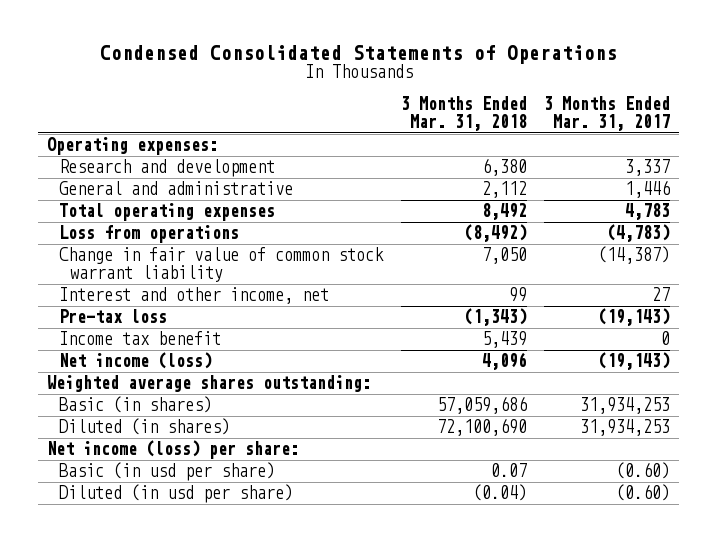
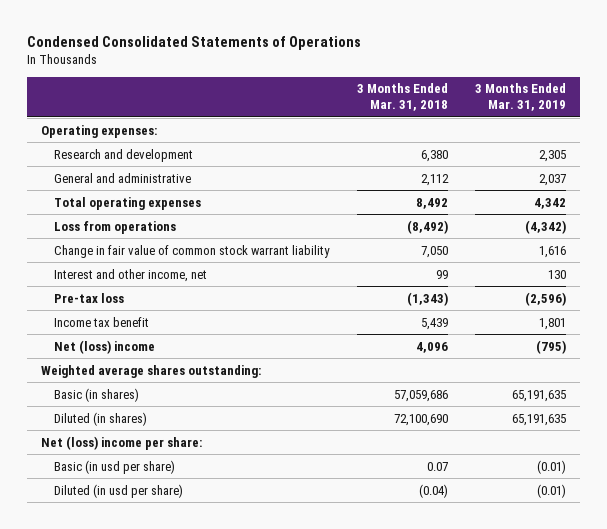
- | 3 Months Ended Mar. 31, 2018 | 3 Months Ended Mar. 31, 2017
+ | 3 Months Ended Mar. 31, 2018 | 3 Months Ended Mar. 31, 2019
- Net income (loss) | 4,096 | (19,143)
+ Net (loss) income | 4,096 | (795)
- Net income (loss) per share:
+ Net (loss) income per share:

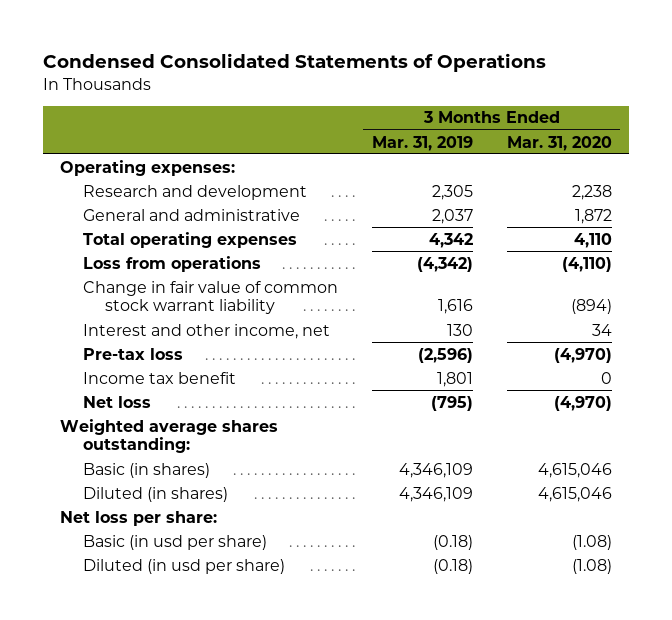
- | 3 Months Ended Mar. 31, 2018 | 3 Months Ended Mar. 31, 2019
+ | 3 Months Ended Mar. 31, 2019 | 3 Months Ended Mar. 31, 2020
- Net (loss) income | 4,096 | (795)
+ Net loss | (795) | (4,970)
- Basic (in shares) | 57,059,686 | 65,191,635
- Diluted (in shares) | 72,100,690 | 65,191,635
- Net (loss) income per share:
- Basic (in usd per share) | 0.07 | (0.01)
- Diluted (in usd per share) | (0.04) | (0.01)
+ Basic (in shares) | 4,346,109 | 4,615,046
+ Diluted (in shares) | 4,346,109 | 4,615,046
+ Net loss per share:
+ Basic (in usd per share) | (0.18) | (1.08)
+ Diluted (in usd per share) | (0.18) | (1.08)

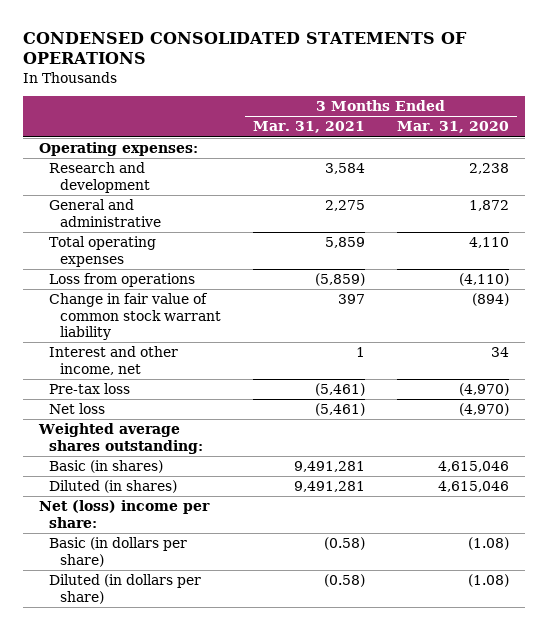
- Condensed Consolidated Statements of Operations
+ CONDENSED CONSOLIDATED STATEMENTS OF OPERATIONS
- | 3 Months Ended Mar. 31, 2019 | 3 Months Ended Mar. 31, 2020
+ | 3 Months Ended Mar. 31, 2021 | 3 Months Ended Mar. 31, 2020
- Income tax benefit | 1,801 | 0
- Net loss per share:
- Basic (in usd per share) | (0.18) | (1.08)
- Diluted (in usd per share) | (0.18) | (1.08)
+ Net (loss) income per share:
+ Basic (in dollars per share) | (0.58) | (1.08)
+ Diluted (in dollars per share) | (0.58) | (1.08)

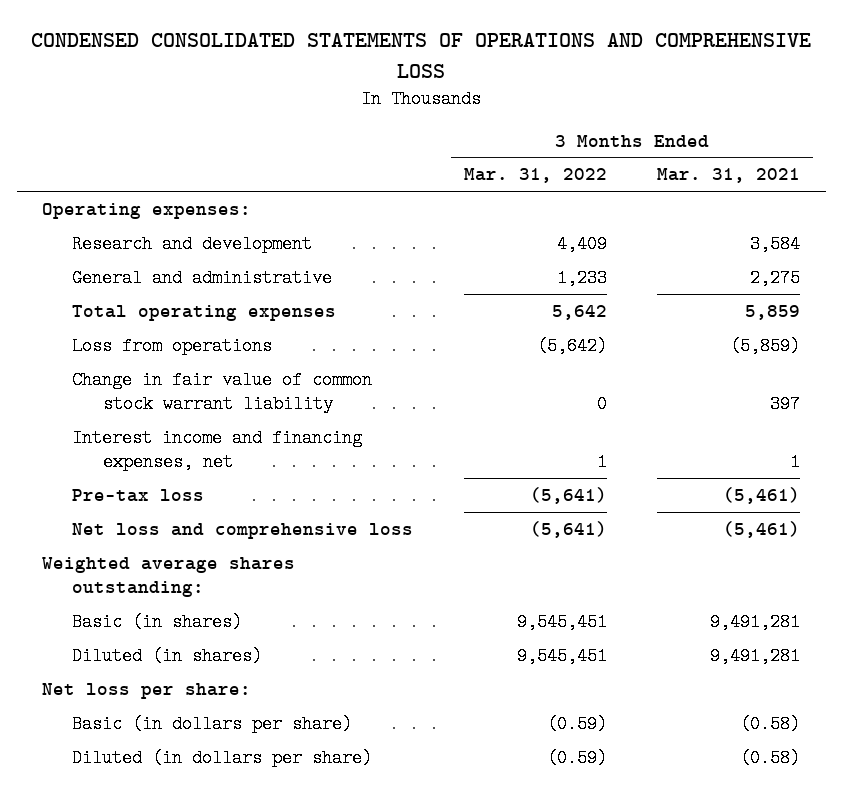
- CONDENSED CONSOLIDATED STATEMENTS OF OPERATIONS
+ CONDENSED CONSOLIDATED STATEMENTS OF OPERATIONS AND COMPREHENSIVE LOSS
- | 3 Months Ended Mar. 31, 2021 | 3 Months Ended Mar. 31, 2020
+ | 3 Months Ended Mar. 31, 2022 | 3 Months Ended Mar. 31, 2021
- Interest and other income, net | 1 | 34
+ Interest income and financing expenses, net | 1 | 1
- Net loss | (5,461) | (4,970)
+ Net loss and comprehensive loss | (5,641) | (5,461)
- Net (loss) income per share:
+ Net loss per share:

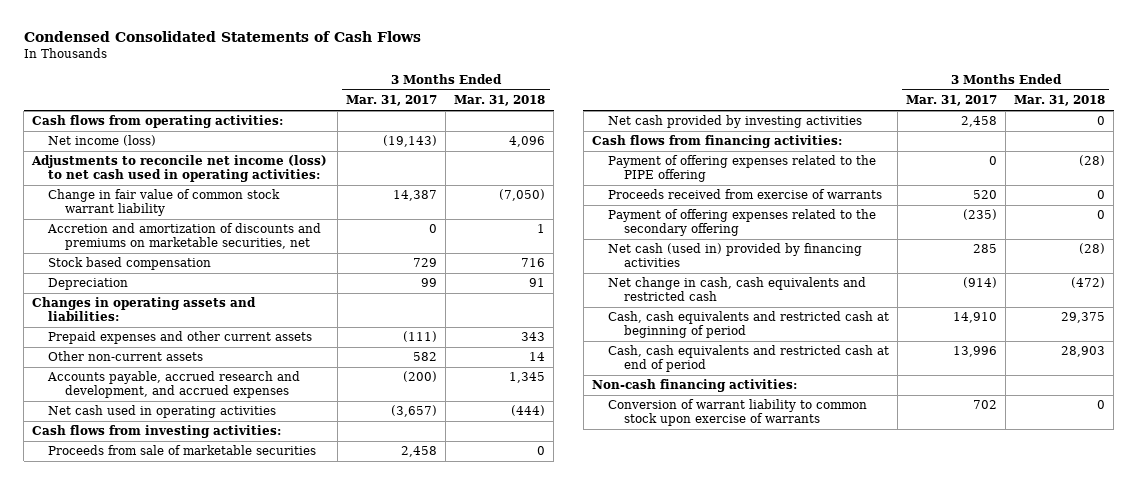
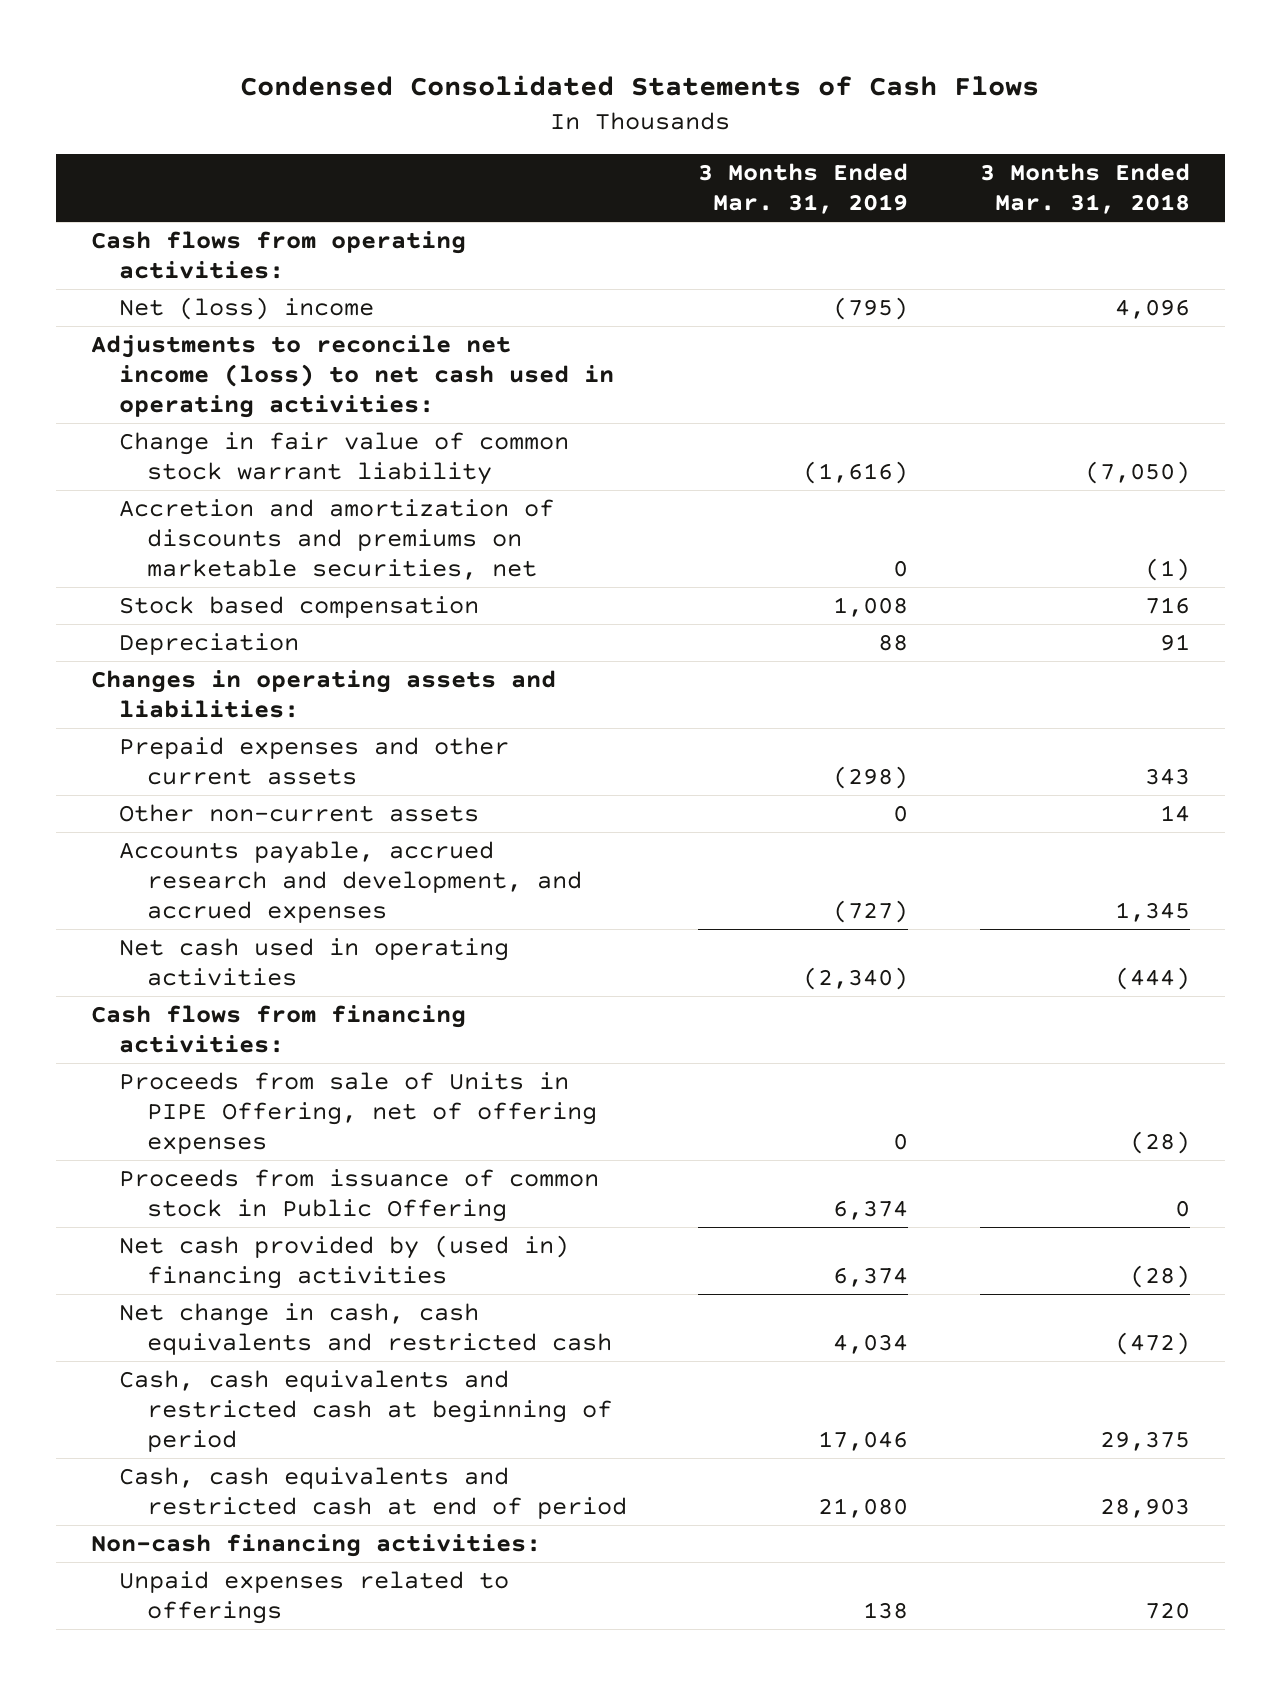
- | 3 Months Ended Mar. 31, 2017 | 3 Months Ended Mar. 31, 2018
+ | 3 Months Ended Mar. 31, 2019 | 3 Months Ended Mar. 31, 2018
- Net income (loss) | (19,143) | 4,096
+ Net (loss) income | (795) | 4,096
- Accretion and amortization of discounts and premiums on marketable securities, net | 0 | 1
+ Accretion and amortization of discounts and premiums on marketable securities, net | 0 | (1)
- Cash flows from investing activities:
- Proceeds from sale of marketable securities | 2,458 | 0
- Net cash provided by investing activities | 2,458 | 0
- Payment of offering expenses related to the PIPE offering | 0 | (28)
- Proceeds received from exercise of warrants | 520 | 0
- Payment of offering expenses related to the secondary offering | (235) | 0
- Net cash (used in) provided by financing activities | 285 | (28)
+ Proceeds from sale of Units in PIPE Offering, net of offering expenses | 0 | (28)
+ Proceeds from issuance of common stock in Public Offering | 6,374 | 0
+ Net cash provided by (used in) financing activities | 6,374 | (28)
- Conversion of warrant liability to common stock upon exercise of warrants | 702 | 0
+ Unpaid expenses related to offerings | 138 | 720

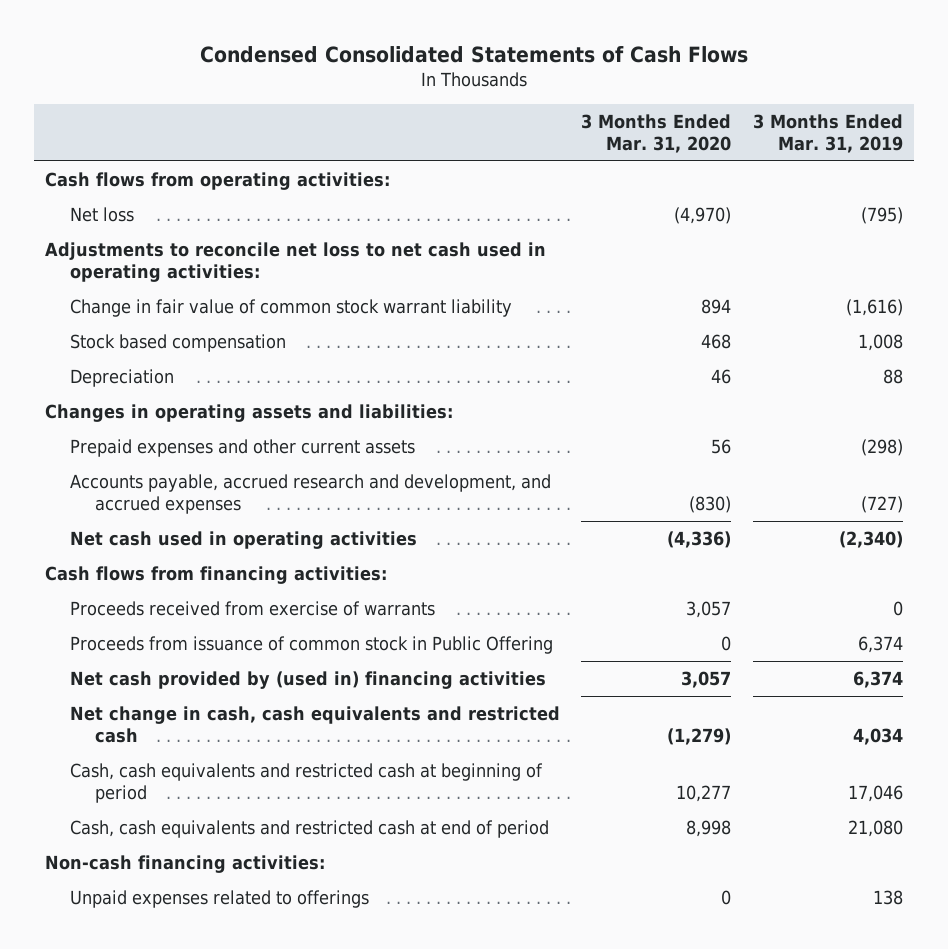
- | 3 Months Ended Mar. 31, 2019 | 3 Months Ended Mar. 31, 2018
+ | 3 Months Ended Mar. 31, 2020 | 3 Months Ended Mar. 31, 2019
- Net (loss) income | (795) | 4,096
- Adjustments to reconcile net income (loss) to net cash used in operating activities:
+ Net loss | (4,970) | (795)
+ Adjustments to reconcile net loss to net cash used in operating activities:
- Accretion and amortization of discounts and premiums on marketable securities, net | 0 | (1)
- Other non-current assets | 0 | 14
- Proceeds from sale of Units in PIPE Offering, net of offering expenses | 0 | (28)
+ Proceeds received from exercise of warrants | 3,057 | 0

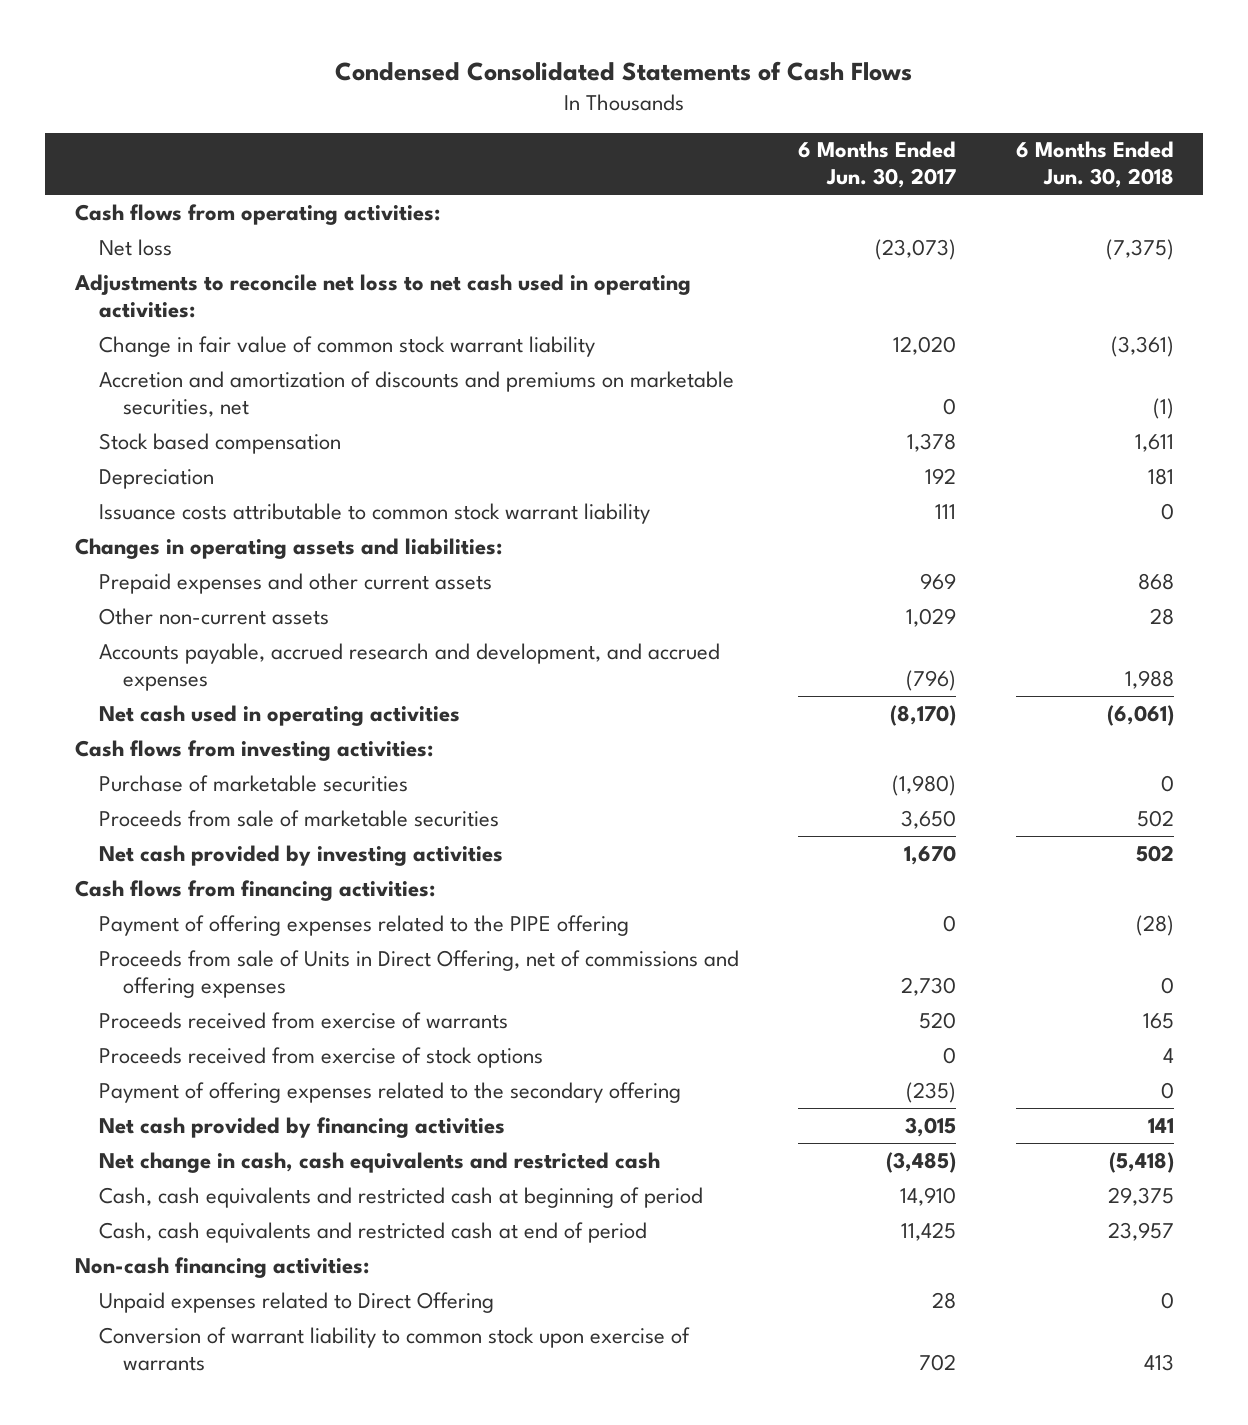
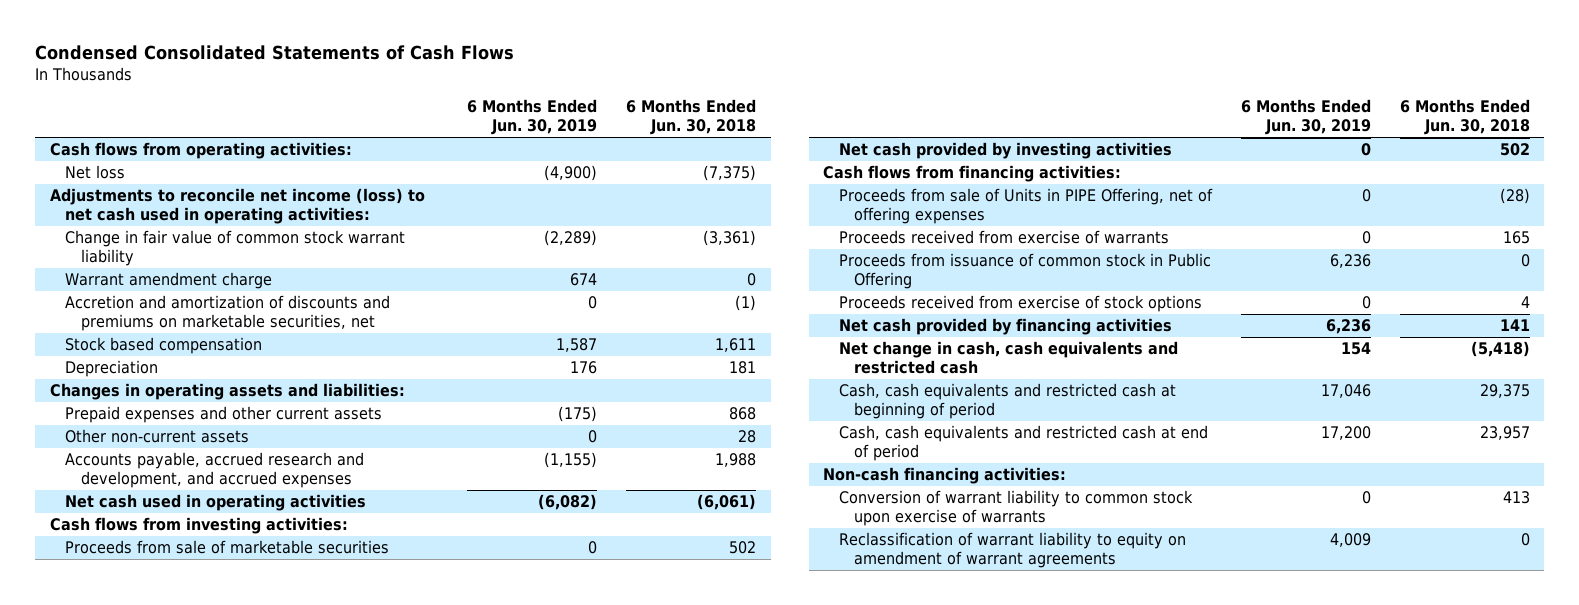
- | 6 Months Ended Jun. 30, 2017 | 6 Months Ended Jun. 30, 2018
+ | 6 Months Ended Jun. 30, 2019 | 6 Months Ended Jun. 30, 2018
- Adjustments to reconcile net loss to net cash used in operating activities:
+ Adjustments to reconcile net income (loss) to net cash used in operating activities:
+ Warrant amendment charge | 674 | 0
- Issuance costs attributable to common stock warrant liability | 111 | 0
- Purchase of marketable securities | (1,980) | 0
- Payment of offering expenses related to the PIPE offering | 0 | (28)
- Proceeds from sale of Units in Direct Offering, net of commissions and offering expenses | 2,730 | 0
+ Proceeds from sale of Units in PIPE Offering, net of offering expenses | 0 | (28)
+ Proceeds from issuance of common stock in Public Offering | 6,236 | 0
- Payment of offering expenses related to the secondary offering | (235) | 0
- Unpaid expenses related to Direct Offering | 28 | 0
+ Reclassification of warrant liability to equity on amendment of warrant agreements | 4,009 | 0

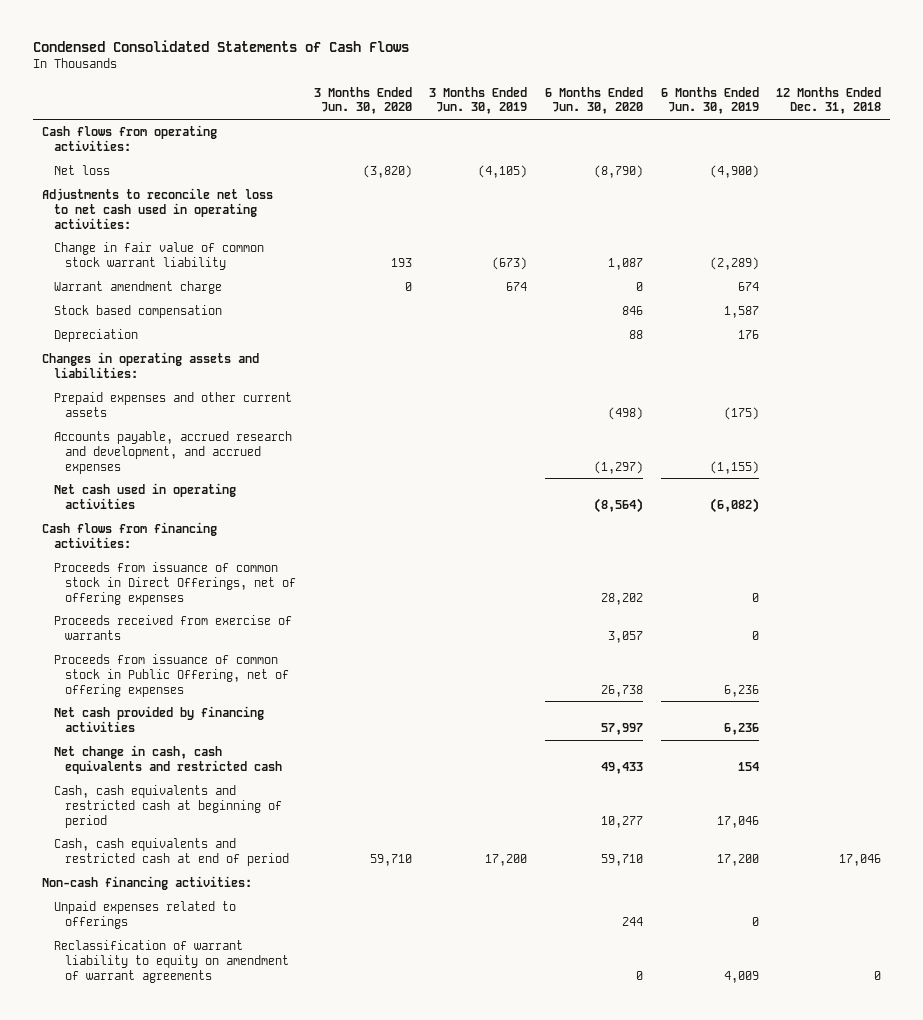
- | 6 Months Ended Jun. 30, 2019 | 6 Months Ended Jun. 30, 2018
+ | 3 Months Ended Jun. 30, 2020 | 3 Months Ended Jun. 30, 2019 | 6 Months Ended Jun. 30, 2020 | 6 Months Ended Jun. 30, 2019 | 12 Months Ended Dec. 31, 2018
- Adjustments to reconcile net income (loss) to net cash used in operating activities:
+ Adjustments to reconcile net loss to net cash used in operating activities:
- Accretion and amortization of discounts and premiums on marketable securities, net | 0 | (1)
- Other non-current assets | 0 | 28
- Cash flows from investing activities:
- Proceeds from sale of marketable securities | 0 | 502
- Net cash provided by investing activities | 0 | 502
- Proceeds from sale of Units in PIPE Offering, net of offering expenses | 0 | (28)
+ Proceeds from issuance of common stock in Direct Offerings, net of offering expenses | | | 28,202 | 0 |
- Proceeds from issuance of common stock in Public Offering | 6,236 | 0
- Proceeds received from exercise of stock options | 0 | 4
+ Proceeds from issuance of common stock in Public Offering, net of offering expenses | | | 26,738 | 6,236 |
- Conversion of warrant liability to common stock upon exercise of warrants | 0 | 413
+ Unpaid expenses related to offerings | | | 244 | 0 |

